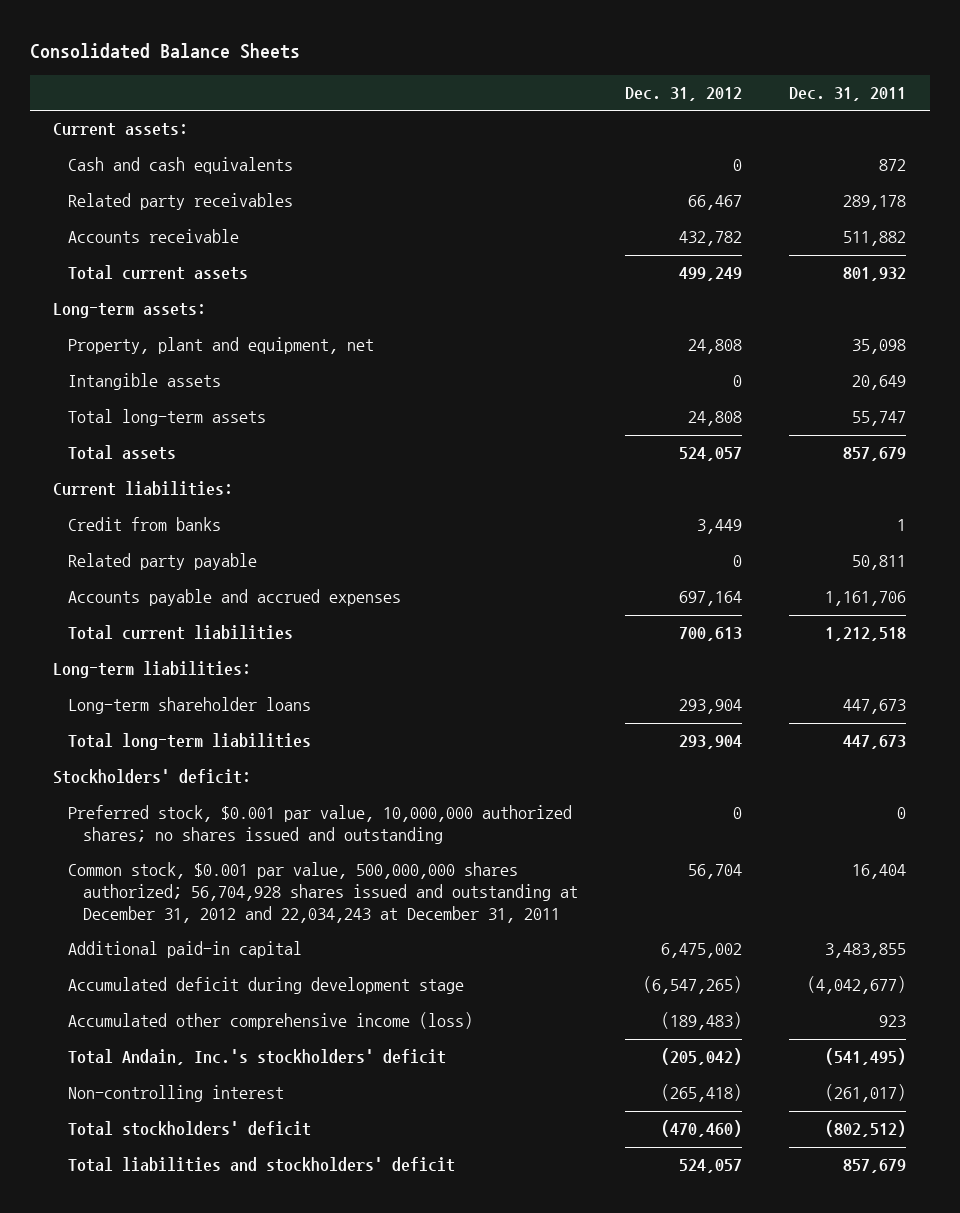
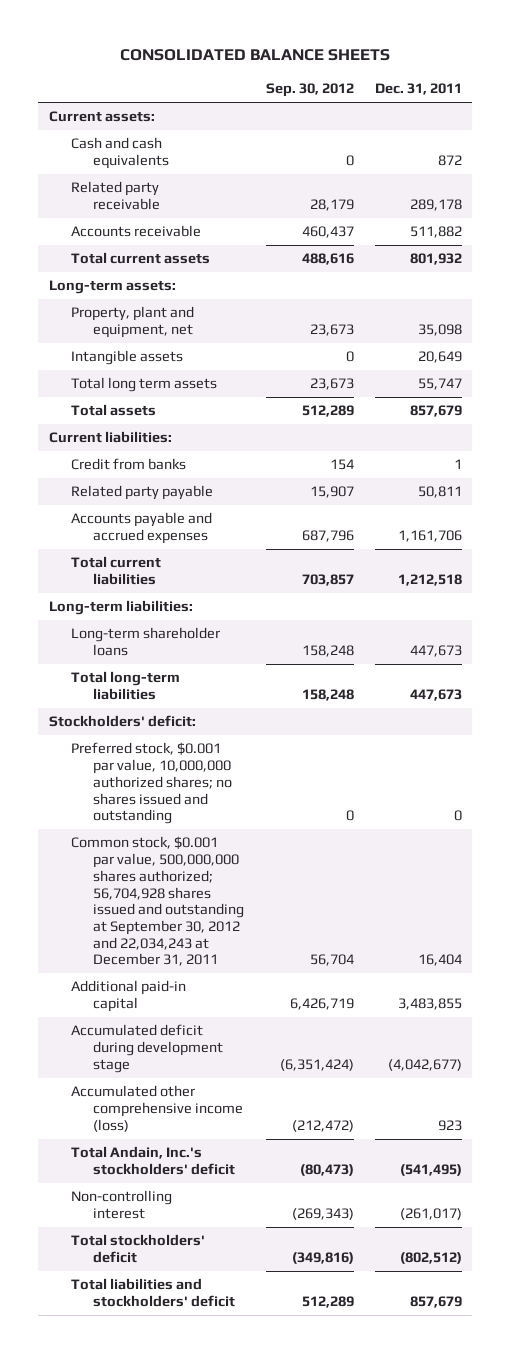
- Consolidated Balance Sheets
+ CONSOLIDATED BALANCE SHEETS
- | Dec. 31, 2012 | Dec. 31, 2011
+ | Sep. 30, 2012 | Dec. 31, 2011
- Related party receivables | 66,467 | 289,178
+ Related party receivable | 28,179 | 289,178
- Total long-term assets | 24,808 | 55,747
+ Total long term assets | 23,673 | 55,747
- Common stock, $0.001 par value, 500,000,000 shares authorized; 56,704,928 shares issued and outstanding at December 31, 2012 and 22,034,243 at December 31, 2011 | 56,704 | 16,404
+ Common stock, $0.001 par value, 500,000,000 shares authorized; 56,704,928 shares issued and outstanding at September 30, 2012 and 22,034,243 at December 31, 2011 | 56,704 | 16,404

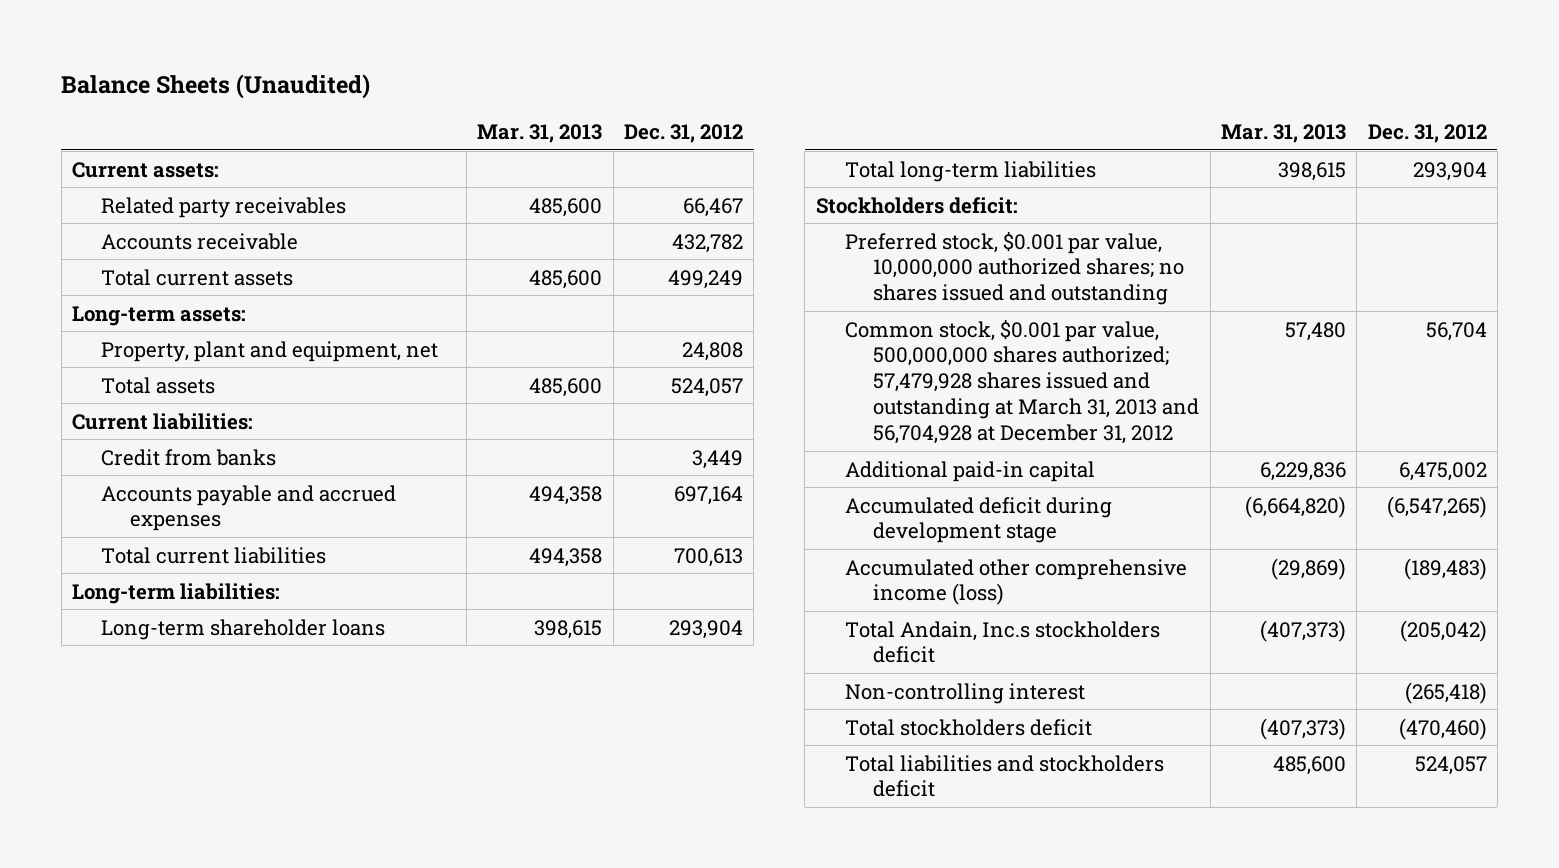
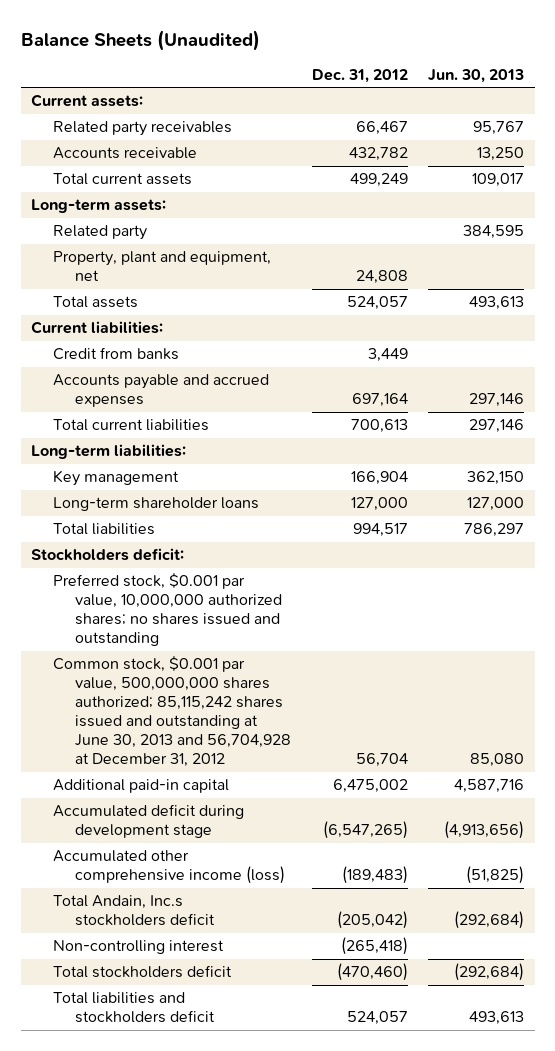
- | Mar. 31, 2013 | Dec. 31, 2012
+ | Dec. 31, 2012 | Jun. 30, 2013
+ Related party | | 384,595
- Long-term shareholder loans | 398,615 | 293,904
- Total long-term liabilities | 398,615 | 293,904
+ Key management | 166,904 | 362,150
+ Long-term shareholder loans | 127,000 | 127,000
+ Total liabilities | 994,517 | 786,297
- Common stock, $0.001 par value, 500,000,000 shares authorized; 57,479,928 shares issued and outstanding at March 31, 2013 and 56,704,928 at December 31, 2012 | 57,480 | 56,704
+ Common stock, $0.001 par value, 500,000,000 shares authorized; 85,115,242 shares issued and outstanding at June 30, 2013 and 56,704,928 at December 31, 2012 | 56,704 | 85,080

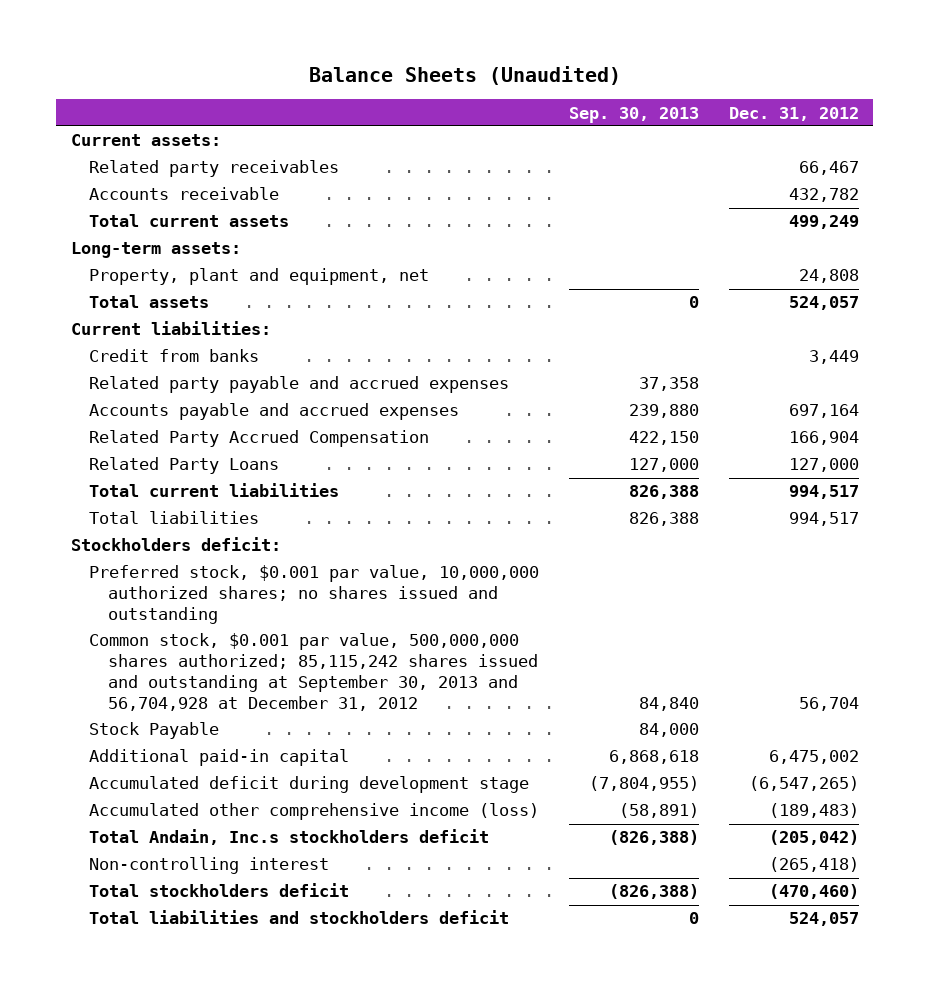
- | Dec. 31, 2012 | Jun. 30, 2013
+ | Sep. 30, 2013 | Dec. 31, 2012
- Related party | | 384,595
+ Related party payable and accrued expenses | 37,358 |
- Total current liabilities | 700,613 | 297,146
- Long-term liabilities:
- Key management | 166,904 | 362,150
- Long-term shareholder loans | 127,000 | 127,000
+ Related Party Accrued Compensation | 422,150 | 166,904
+ Related Party Loans | 127,000 | 127,000
+ Total current liabilities | 826,388 | 994,517
- Common stock, $0.001 par value, 500,000,000 shares authorized; 85,115,242 shares issued and outstanding at June 30, 2013 and 56,704,928 at December 31, 2012 | 56,704 | 85,080
+ Common stock, $0.001 par value, 500,000,000 shares authorized; 85,115,242 shares issued and outstanding at September 30, 2013 and 56,704,928 at December 31, 2012 | 84,840 | 56,704
+ Stock Payable | 84,000 |

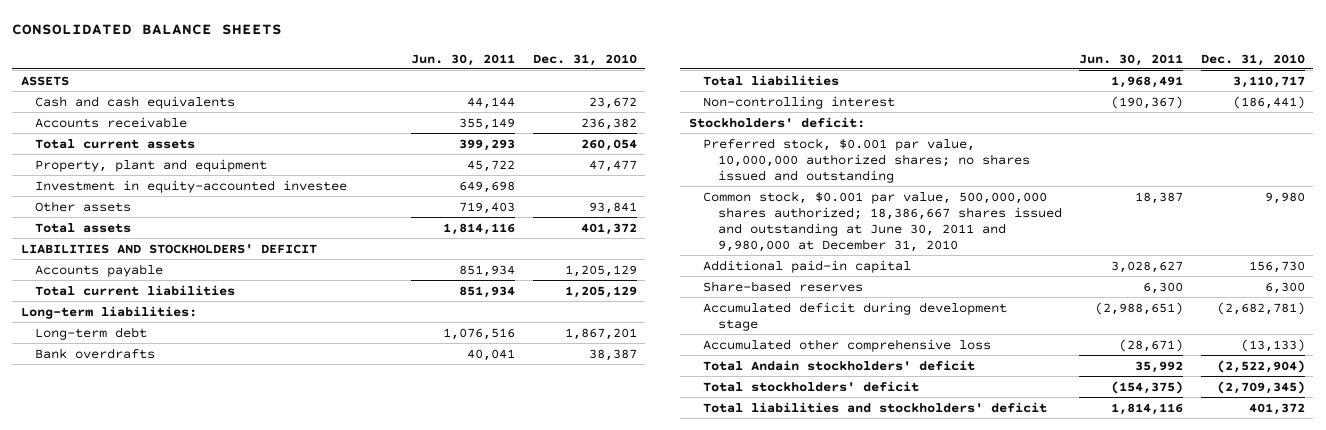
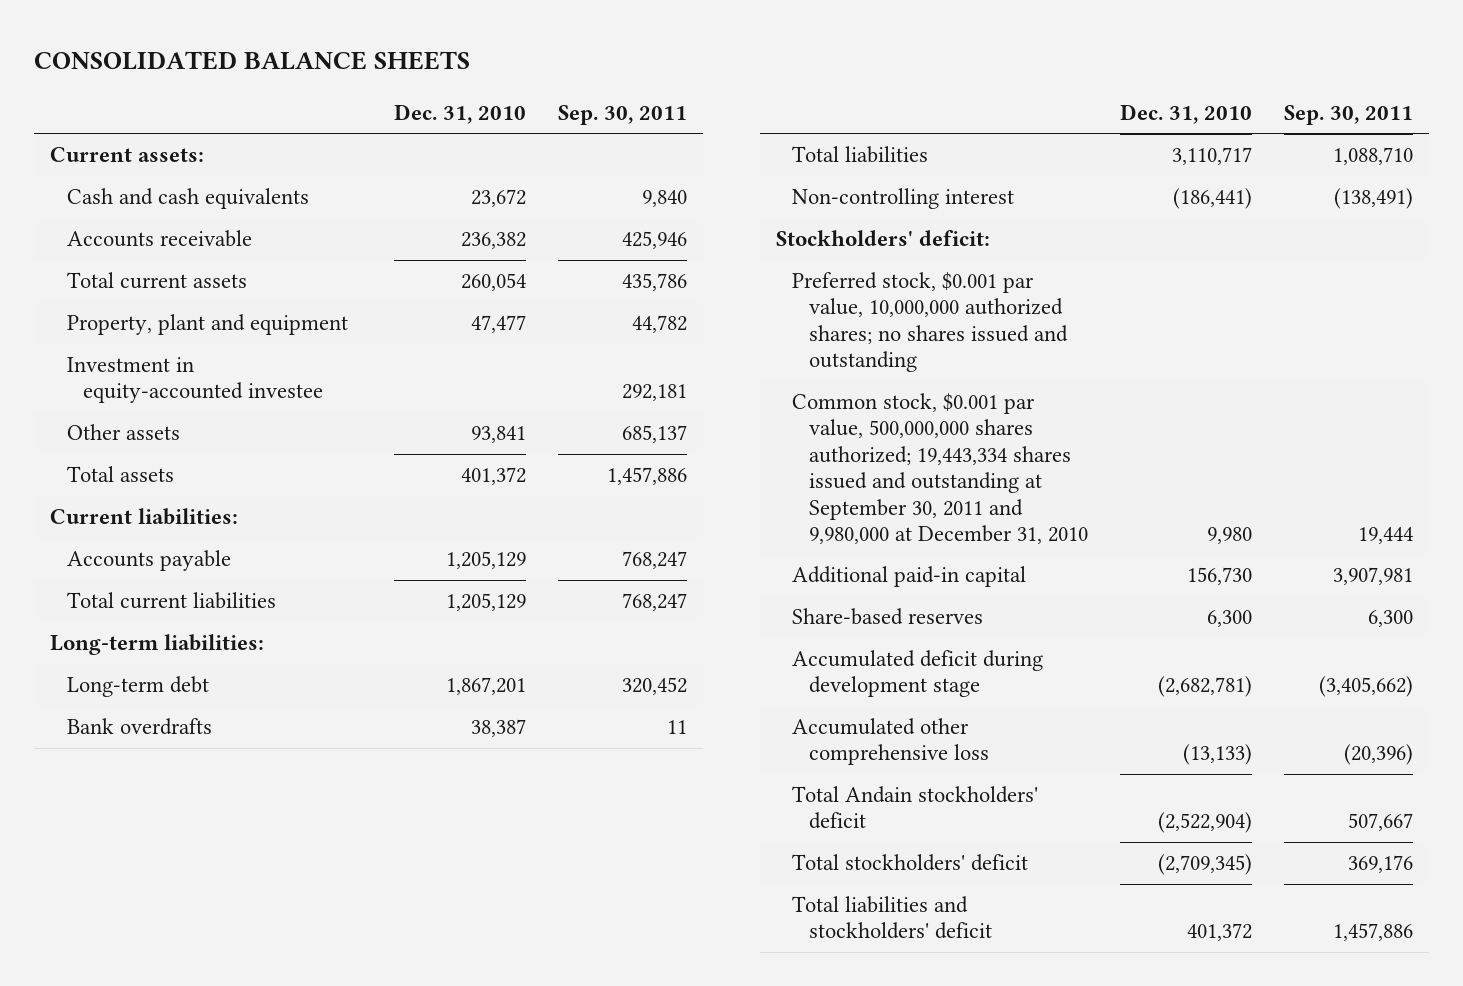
- | Jun. 30, 2011 | Dec. 31, 2010
+ | Dec. 31, 2010 | Sep. 30, 2011
- ASSETS
+ Current assets:
- LIABILITIES AND STOCKHOLDERS' DEFICIT
+ Current liabilities:
- Common stock, $0.001 par value, 500,000,000 shares authorized; 18,386,667 shares issued and outstanding at June 30, 2011 and 9,980,000 at December 31, 2010 | 18,387 | 9,980
+ Common stock, $0.001 par value, 500,000,000 shares authorized; 19,443,334 shares issued and outstanding at September 30, 2011 and 9,980,000 at December 31, 2010 | 9,980 | 19,444

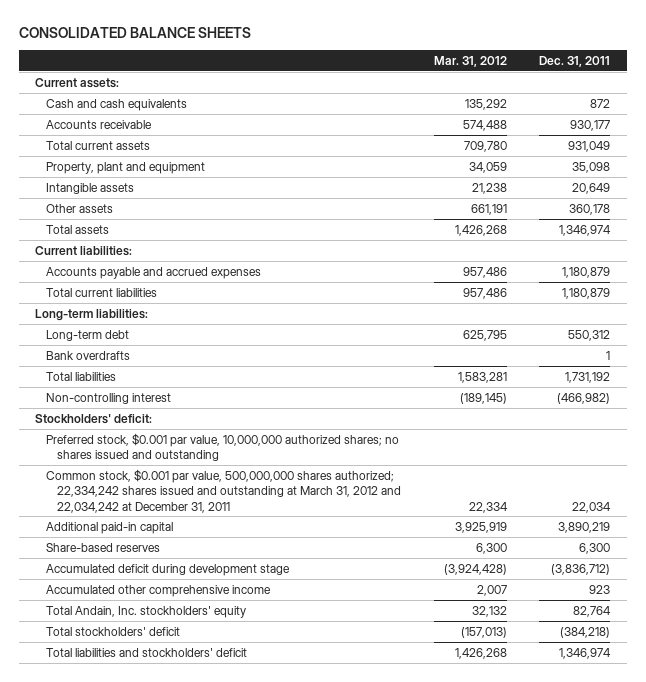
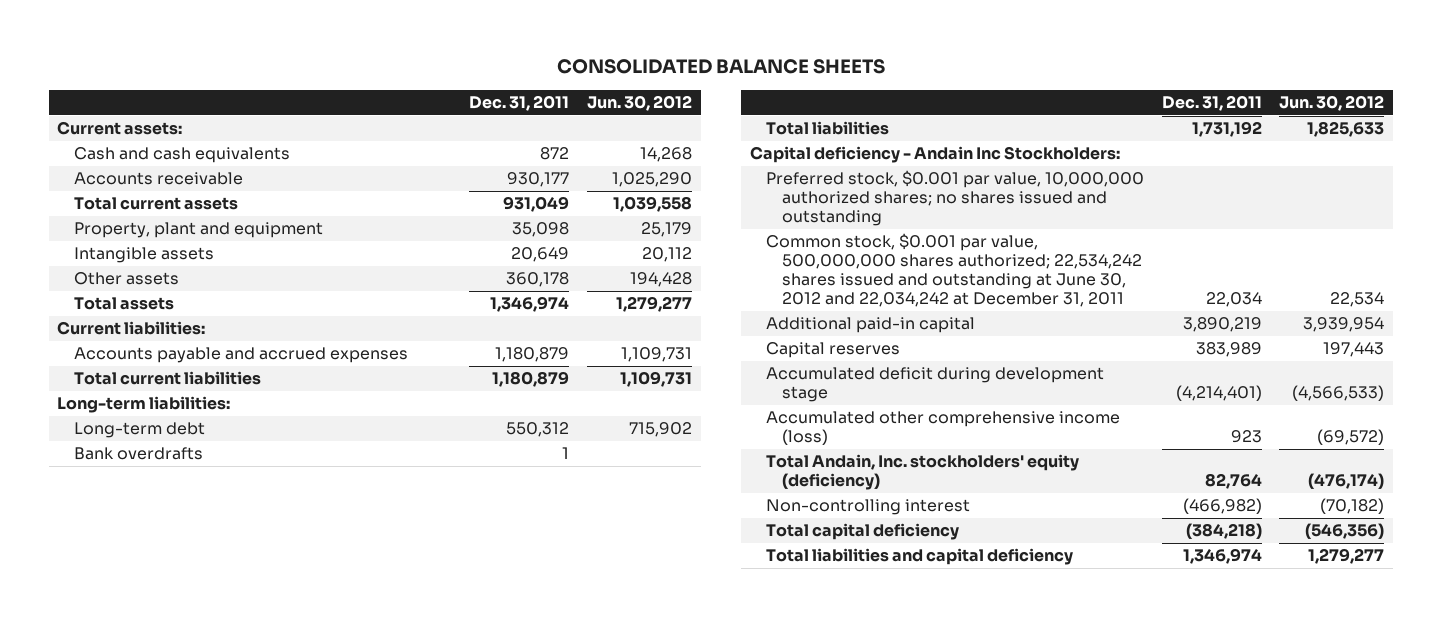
- | Mar. 31, 2012 | Dec. 31, 2011
+ | Dec. 31, 2011 | Jun. 30, 2012
- Stockholders' deficit:
+ Capital deficiency - Andain Inc Stockholders:
- Common stock, $0.001 par value, 500,000,000 shares authorized; 22,334,242 shares issued and outstanding at March 31, 2012 and 22,034,242 at December 31, 2011 | 22,334 | 22,034
+ Common stock, $0.001 par value, 500,000,000 shares authorized; 22,534,242 shares issued and outstanding at June 30, 2012 and 22,034,242 at December 31, 2011 | 22,034 | 22,534
- Share-based reserves | 6,300 | 6,300
- Accumulated deficit during development stage | (3,924,428) | (3,836,712)
- Accumulated other comprehensive income | 2,007 | 923
- Total Andain, Inc. stockholders' equity | 32,132 | 82,764
- Total stockholders' deficit | (157,013) | (384,218)
- Total liabilities and stockholders' deficit | 1,426,268 | 1,346,974
+ Capital reserves | 383,989 | 197,443
+ Accumulated deficit during development stage | (4,214,401) | (4,566,533)
+ Accumulated other comprehensive income (loss) | 923 | (69,572)
+ Total Andain, Inc. stockholders' equity (deficiency) | 82,764 | (476,174)
moved down: Non-controlling interest | (466,982) | (70,182)
+ Total capital deficiency | (384,218) | (546,356)
+ Total liabilities and capital deficiency | 1,346,974 | 1,279,277

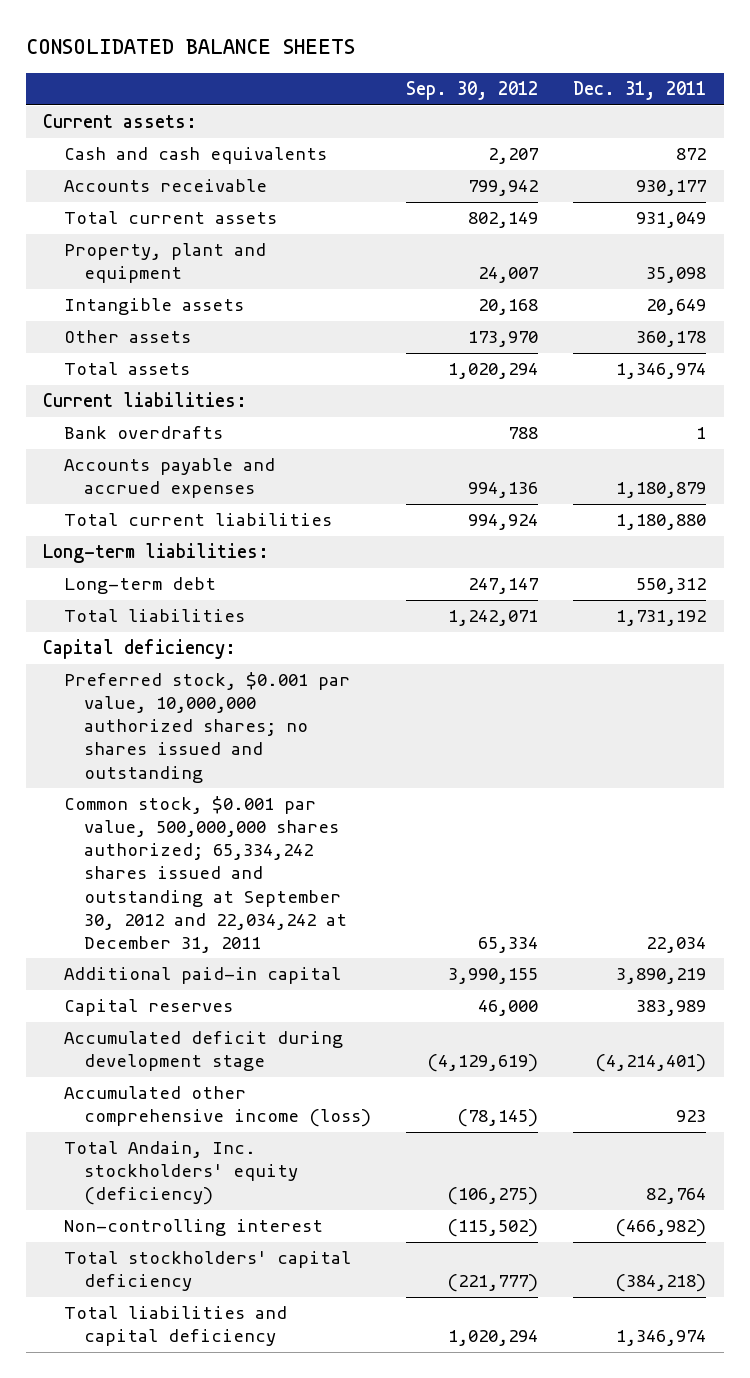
- | Dec. 31, 2011 | Jun. 30, 2012
+ | Sep. 30, 2012 | Dec. 31, 2011
moved up: Bank overdrafts | 788 | 1
- Total current liabilities | 1,180,879 | 1,109,731
+ Total current liabilities | 994,924 | 1,180,880
- Capital deficiency - Andain Inc Stockholders:
+ Capital deficiency:
- Common stock, $0.001 par value, 500,000,000 shares authorized; 22,534,242 shares issued and outstanding at June 30, 2012 and 22,034,242 at December 31, 2011 | 22,034 | 22,534
+ Common stock, $0.001 par value, 500,000,000 shares authorized; 65,334,242 shares issued and outstanding at September 30, 2012 and 22,034,242 at December 31, 2011 | 65,334 | 22,034
- Total capital deficiency | (384,218) | (546,356)
+ Total stockholders' capital deficiency | (221,777) | (384,218)

